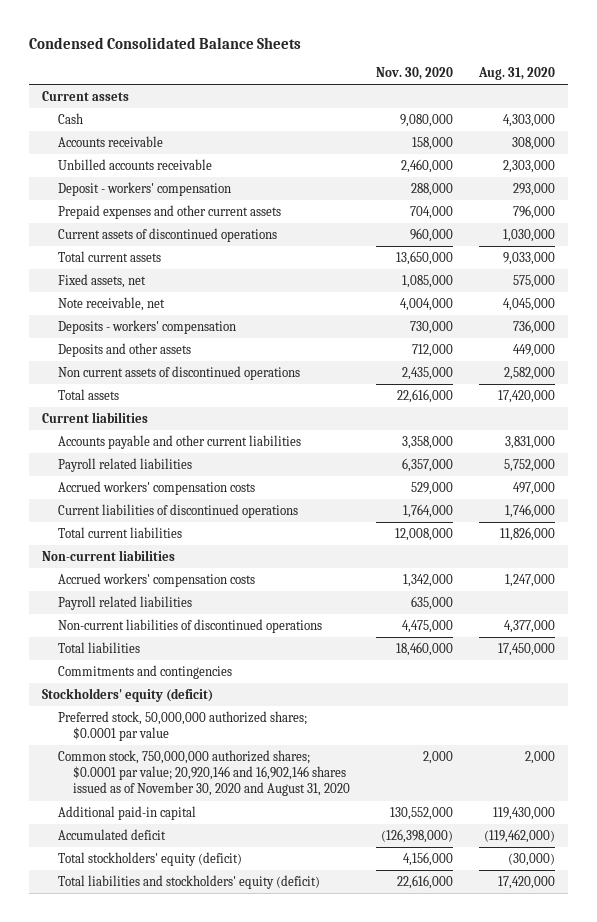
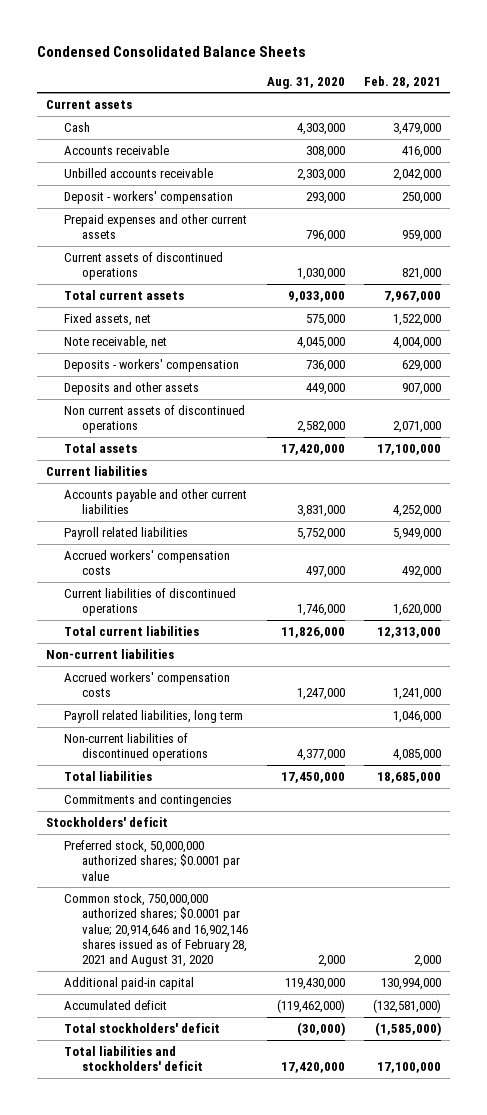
- | Nov. 30, 2020 | Aug. 31, 2020
+ | Aug. 31, 2020 | Feb. 28, 2021
- Payroll related liabilities | 635,000 |
+ Payroll related liabilities, long term | | 1,046,000
- Stockholders' equity (deficit)
+ Stockholders' deficit
- Common stock, 750,000,000 authorized shares; $0.0001 par value; 20,920,146 and 16,902,146 shares issued as of November 30, 2020 and August 31, 2020 | 2,000 | 2,000
+ Common stock, 750,000,000 authorized shares; $0.0001 par value; 20,914,646 and 16,902,146 shares issued as of February 28, 2021 and August 31, 2020 | 2,000 | 2,000
- Total stockholders' equity (deficit) | 4,156,000 | (30,000)
- Total liabilities and stockholders' equity (deficit) | 22,616,000 | 17,420,000
+ Total stockholders' deficit | (30,000) | (1,585,000)
+ Total liabilities and stockholders' deficit | 17,420,000 | 17,100,000

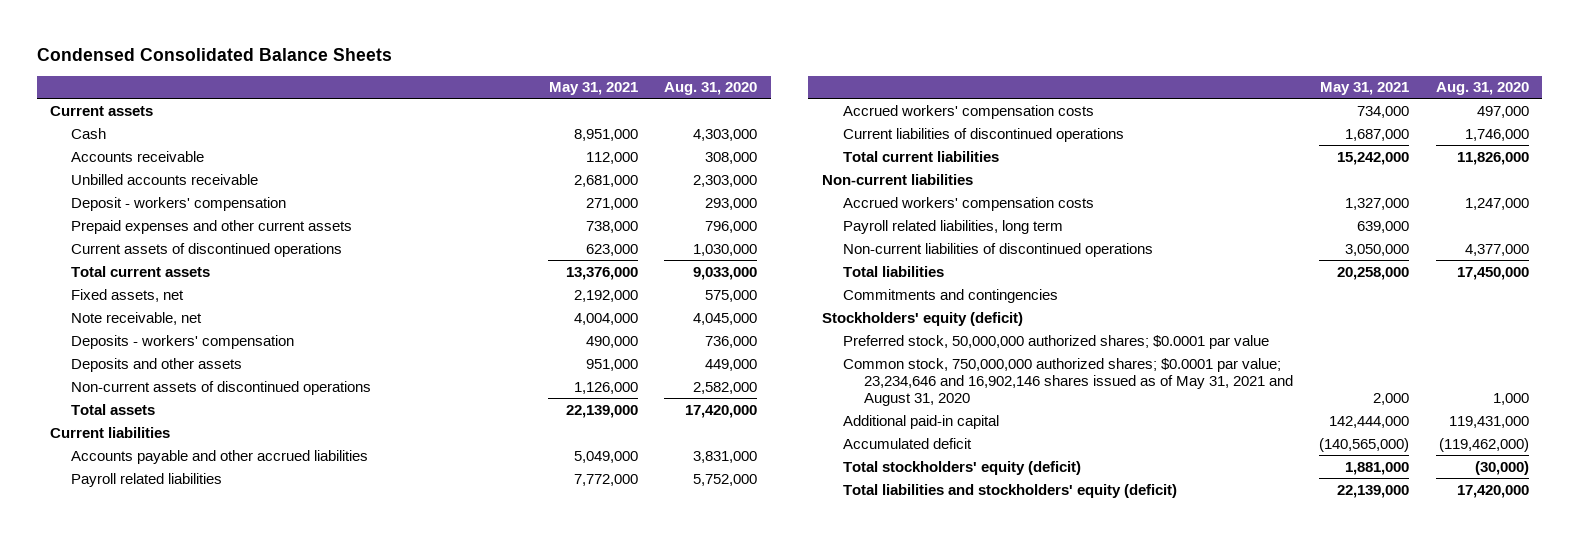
- | Aug. 31, 2020 | Feb. 28, 2021
+ | May 31, 2021 | Aug. 31, 2020
- Non current assets of discontinued operations | 2,582,000 | 2,071,000
+ Non-current assets of discontinued operations | 1,126,000 | 2,582,000
- Accounts payable and other current liabilities | 3,831,000 | 4,252,000
+ Accounts payable and other accrued liabilities | 5,049,000 | 3,831,000
- Stockholders' deficit
+ Stockholders' equity (deficit)
- Common stock, 750,000,000 authorized shares; $0.0001 par value; 20,914,646 and 16,902,146 shares issued as of February 28, 2021 and August 31, 2020 | 2,000 | 2,000
- Additional paid-in capital | 119,430,000 | 130,994,000
+ Common stock, 750,000,000 authorized shares; $0.0001 par value; 23,234,646 and 16,902,146 shares issued as of May 31, 2021 and August 31, 2020 | 2,000 | 1,000
+ Additional paid-in capital | 142,444,000 | 119,431,000
- Total stockholders' deficit | (30,000) | (1,585,000)
- Total liabilities and stockholders' deficit | 17,420,000 | 17,100,000
+ Total stockholders' equity (deficit) | 1,881,000 | (30,000)
+ Total liabilities and stockholders' equity (deficit) | 22,139,000 | 17,420,000

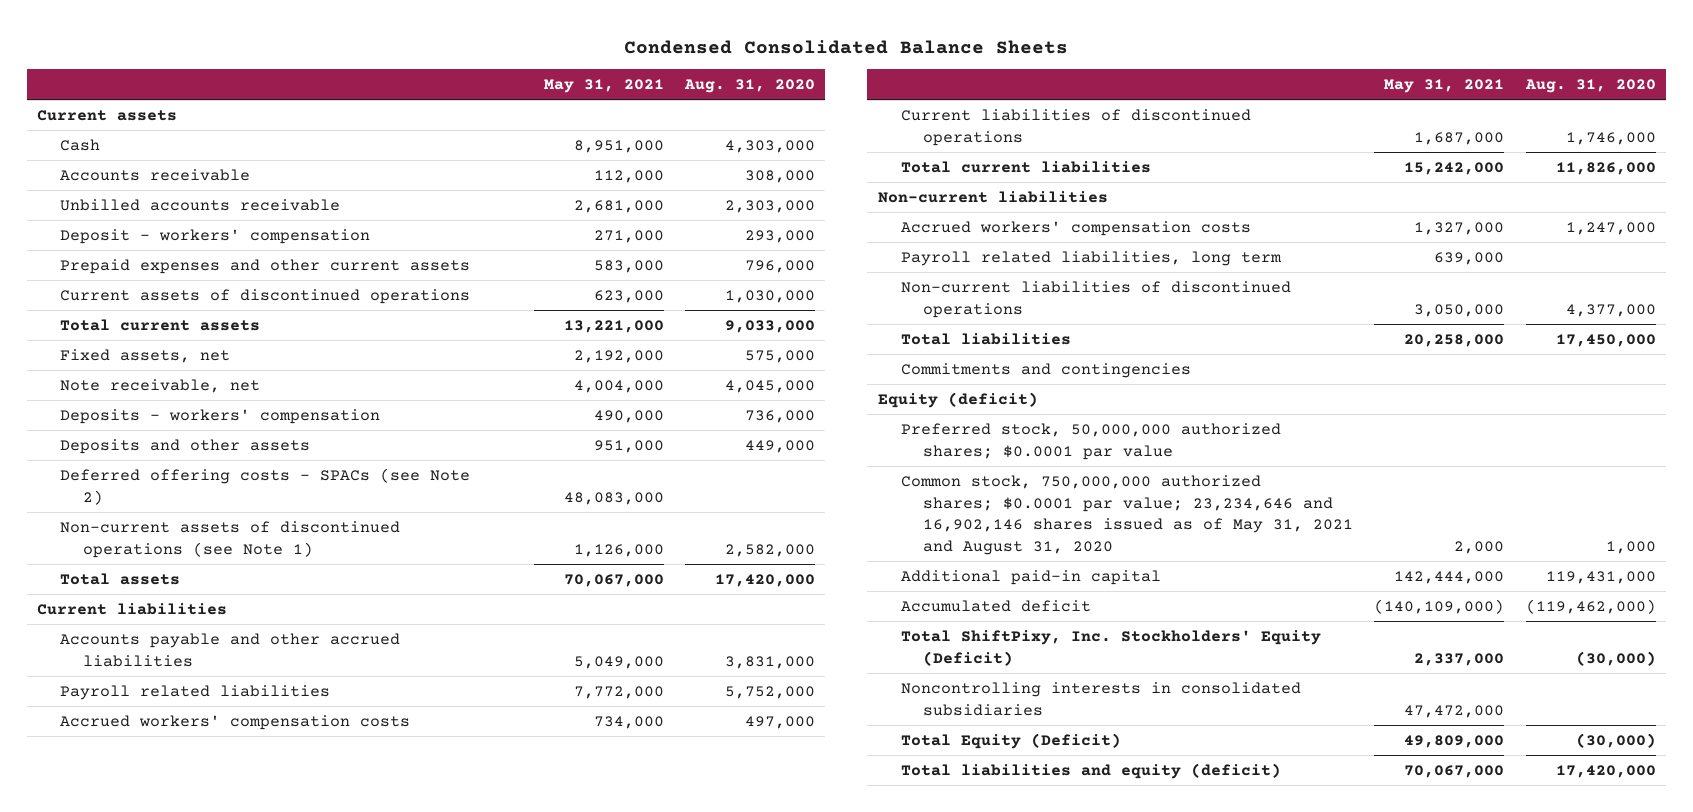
- Prepaid expenses and other current assets | 738,000 | 796,000
+ Prepaid expenses and other current assets | 583,000 | 796,000
- Total current assets | 13,376,000 | 9,033,000
+ Total current assets | 13,221,000 | 9,033,000
- Non-current assets of discontinued operations | 1,126,000 | 2,582,000
- Total assets | 22,139,000 | 17,420,000
+ Deferred offering costs - SPACs (see Note 2) | 48,083,000 |
+ Non-current assets of discontinued operations (see Note 1) | 1,126,000 | 2,582,000
+ Total assets | 70,067,000 | 17,420,000
- Stockholders' equity (deficit)
+ Equity (deficit)
- Accumulated deficit | (140,565,000) | (119,462,000)
- Total stockholders' equity (deficit) | 1,881,000 | (30,000)
- Total liabilities and stockholders' equity (deficit) | 22,139,000 | 17,420,000
+ Accumulated deficit | (140,109,000) | (119,462,000)
+ Total ShiftPixy, Inc. Stockholders' Equity (Deficit) | 2,337,000 | (30,000)
+ Noncontrolling interests in consolidated subsidiaries | 47,472,000 |
+ Total Equity (Deficit) | 49,809,000 | (30,000)
+ Total liabilities and equity (deficit) | 70,067,000 | 17,420,000

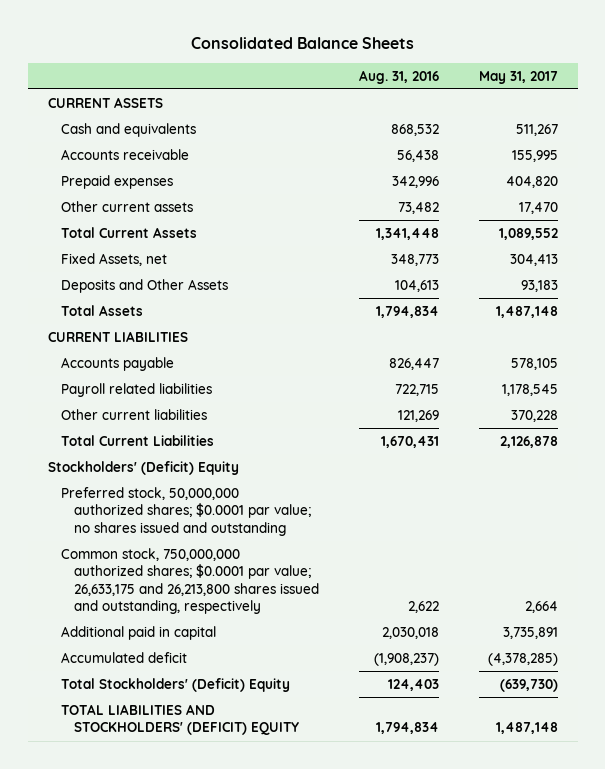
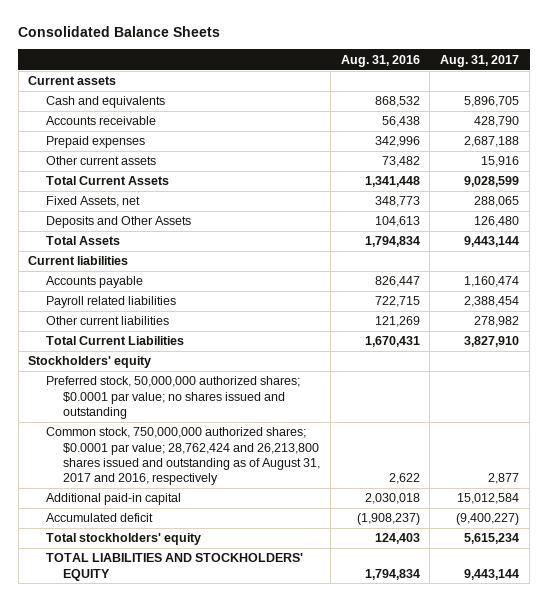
- | Aug. 31, 2016 | May 31, 2017
+ | Aug. 31, 2016 | Aug. 31, 2017
- CURRENT ASSETS
+ Current assets
- CURRENT LIABILITIES
+ Current liabilities
- Stockholders' (Deficit) Equity
+ Stockholders' equity
- Common stock, 750,000,000 authorized shares; $0.0001 par value; 26,633,175 and 26,213,800 shares issued and outstanding, respectively | 2,622 | 2,664
- Additional paid in capital | 2,030,018 | 3,735,891
+ Common stock, 750,000,000 authorized shares; $0.0001 par value; 28,762,424 and 26,213,800 shares issued and outstanding as of August 31, 2017 and 2016, respectively | 2,622 | 2,877
+ Additional paid-in capital | 2,030,018 | 15,012,584
- Total Stockholders' (Deficit) Equity | 124,403 | (639,730)
- TOTAL LIABILITIES AND STOCKHOLDERS' (DEFICIT) EQUITY | 1,794,834 | 1,487,148
+ Total stockholders' equity | 124,403 | 5,615,234
+ TOTAL LIABILITIES AND STOCKHOLDERS' EQUITY | 1,794,834 | 9,443,144

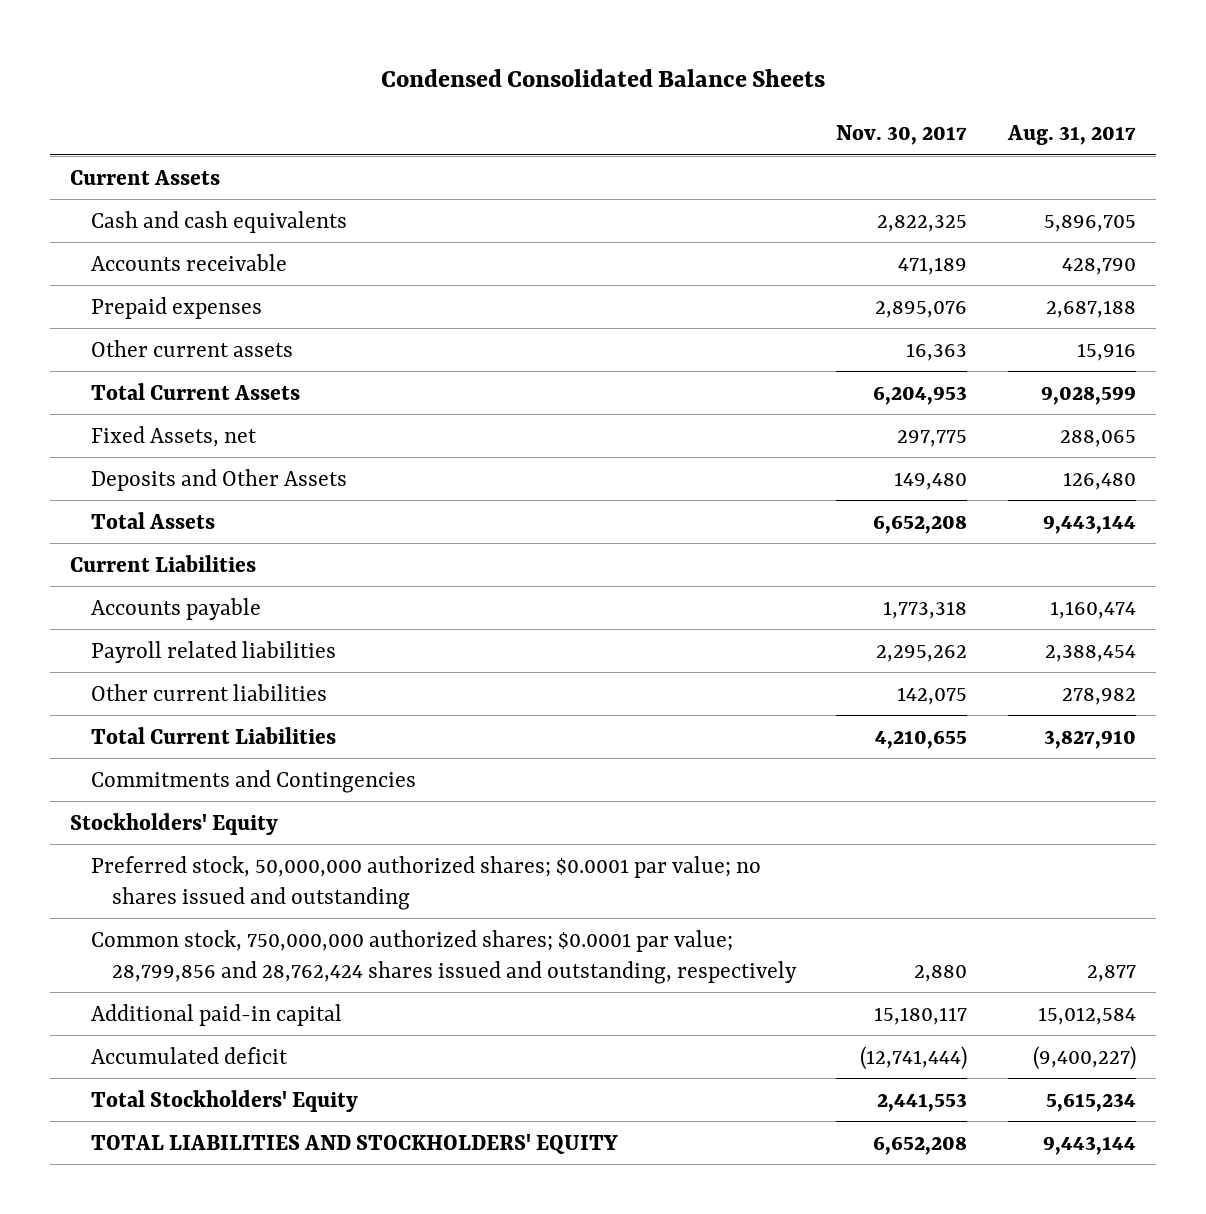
- Consolidated Balance Sheets
+ Condensed Consolidated Balance Sheets
- | Aug. 31, 2016 | Aug. 31, 2017
+ | Nov. 30, 2017 | Aug. 31, 2017
- Current assets
- Cash and equivalents | 868,532 | 5,896,705
+ Current Assets
+ Cash and cash equivalents | 2,822,325 | 5,896,705
- Current liabilities
+ Current Liabilities
- Stockholders' equity
+ Commitments and Contingencies
+ Stockholders' Equity
- Common stock, 750,000,000 authorized shares; $0.0001 par value; 28,762,424 and 26,213,800 shares issued and outstanding as of August 31, 2017 and 2016, respectively | 2,622 | 2,877
+ Common stock, 750,000,000 authorized shares; $0.0001 par value; 28,799,856 and 28,762,424 shares issued and outstanding, respectively | 2,880 | 2,877
- Total stockholders' equity | 124,403 | 5,615,234
+ Total Stockholders' Equity | 2,441,553 | 5,615,234

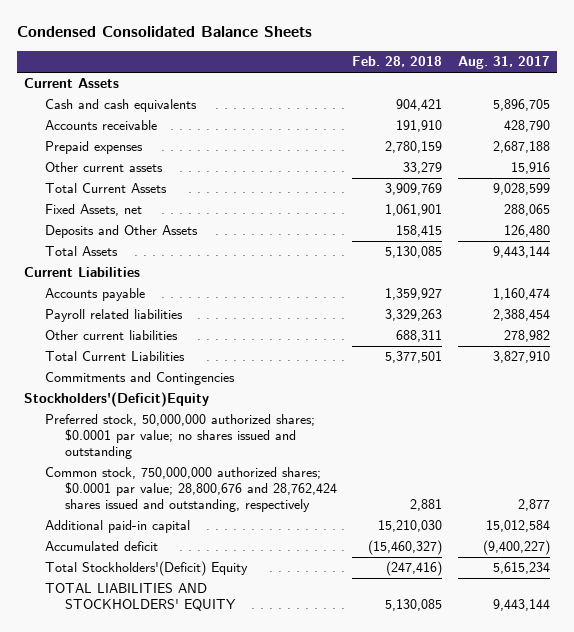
- | Nov. 30, 2017 | Aug. 31, 2017
+ | Feb. 28, 2018 | Aug. 31, 2017
- Stockholders' Equity
+ Stockholders'(Deficit)Equity
- Common stock, 750,000,000 authorized shares; $0.0001 par value; 28,799,856 and 28,762,424 shares issued and outstanding, respectively | 2,880 | 2,877
+ Common stock, 750,000,000 authorized shares; $0.0001 par value; 28,800,676 and 28,762,424 shares issued and outstanding, respectively | 2,881 | 2,877
- Total Stockholders' Equity | 2,441,553 | 5,615,234
+ Total Stockholders'(Deficit) Equity | (247,416) | 5,615,234

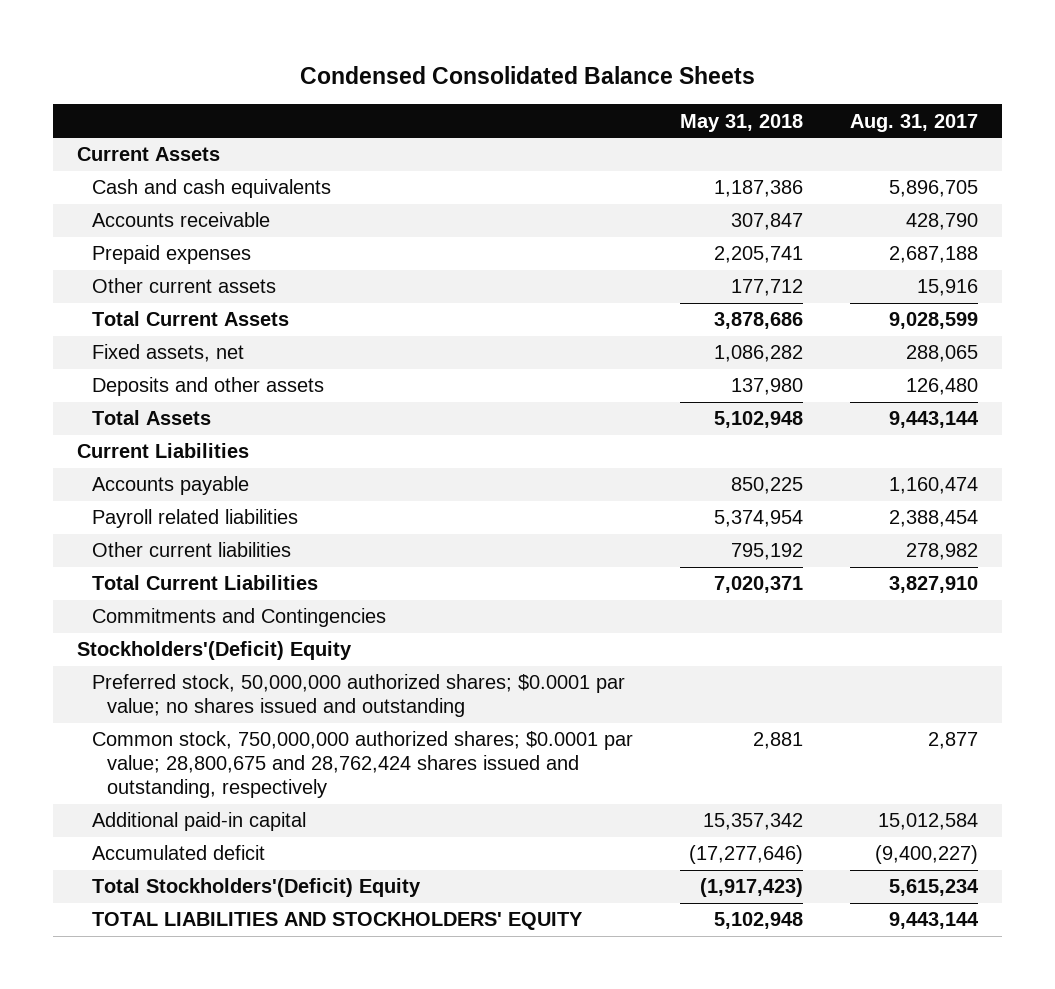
- | Feb. 28, 2018 | Aug. 31, 2017
+ | May 31, 2018 | Aug. 31, 2017
- Fixed Assets, net | 1,061,901 | 288,065
- Deposits and Other Assets | 158,415 | 126,480
+ Fixed assets, net | 1,086,282 | 288,065
+ Deposits and other assets | 137,980 | 126,480
- Stockholders'(Deficit)Equity
+ Stockholders'(Deficit) Equity
- Common stock, 750,000,000 authorized shares; $0.0001 par value; 28,800,676 and 28,762,424 shares issued and outstanding, respectively | 2,881 | 2,877
+ Common stock, 750,000,000 authorized shares; $0.0001 par value; 28,800,675 and 28,762,424 shares issued and outstanding, respectively | 2,881 | 2,877

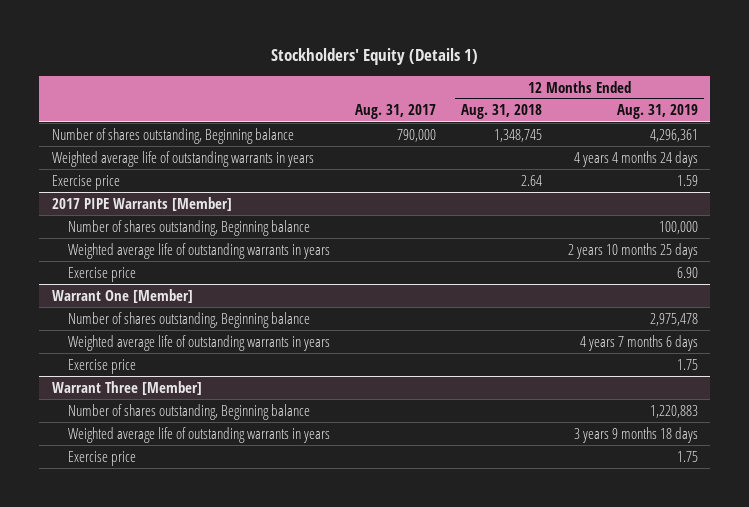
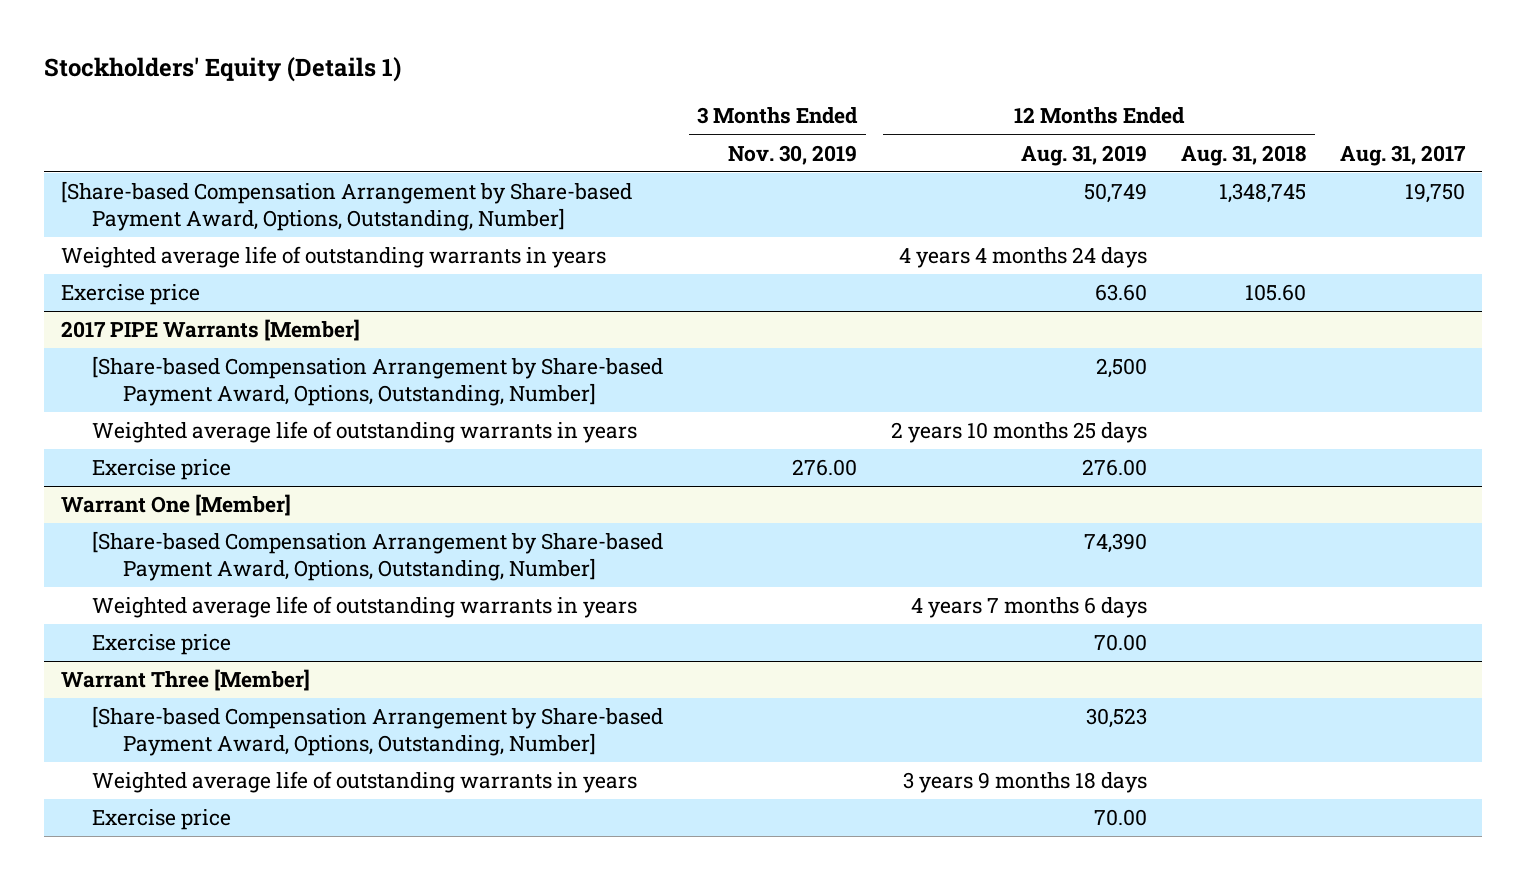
- | Aug. 31, 2017 | 12 Months Ended Aug. 31, 2018 | 12 Months Ended Aug. 31, 2019
+ | 3 Months Ended Nov. 30, 2019 | 12 Months Ended Aug. 31, 2019 | 12 Months Ended Aug. 31, 2018 | Aug. 31, 2017
- Number of shares outstanding, Beginning balance | 790,000 | 1,348,745 | 4,296,361
+ [Share-based Compensation Arrangement by Share-based Payment Award, Options, Outstanding, Number] | | 50,749 | 1,348,745 | 19,750
- Exercise price | | 2.64 | 1.59
+ Exercise price | | 63.60 | 105.60 |
@ 2017 PIPE Warrants [Member]
- Number of shares outstanding, Beginning balance | | | 100,000
+ [Share-based Compensation Arrangement by Share-based Payment Award, Options, Outstanding, Number] | | 2,500 | |
- Exercise price | | | 6.90
+ Exercise price | 276.00 | 276.00 | |
@ Warrant One [Member]
- Number of shares outstanding, Beginning balance | | | 2,975,478
+ [Share-based Compensation Arrangement by Share-based Payment Award, Options, Outstanding, Number] | | 74,390 | |
- Exercise price | | | 1.75
+ Exercise price | | 70.00 | |
@ Warrant Three [Member]
- Number of shares outstanding, Beginning balance | | | 1,220,883
+ [Share-based Compensation Arrangement by Share-based Payment Award, Options, Outstanding, Number] | | 30,523 | |
- Exercise price | | | 1.75
+ Exercise price | | 70.00 | |

